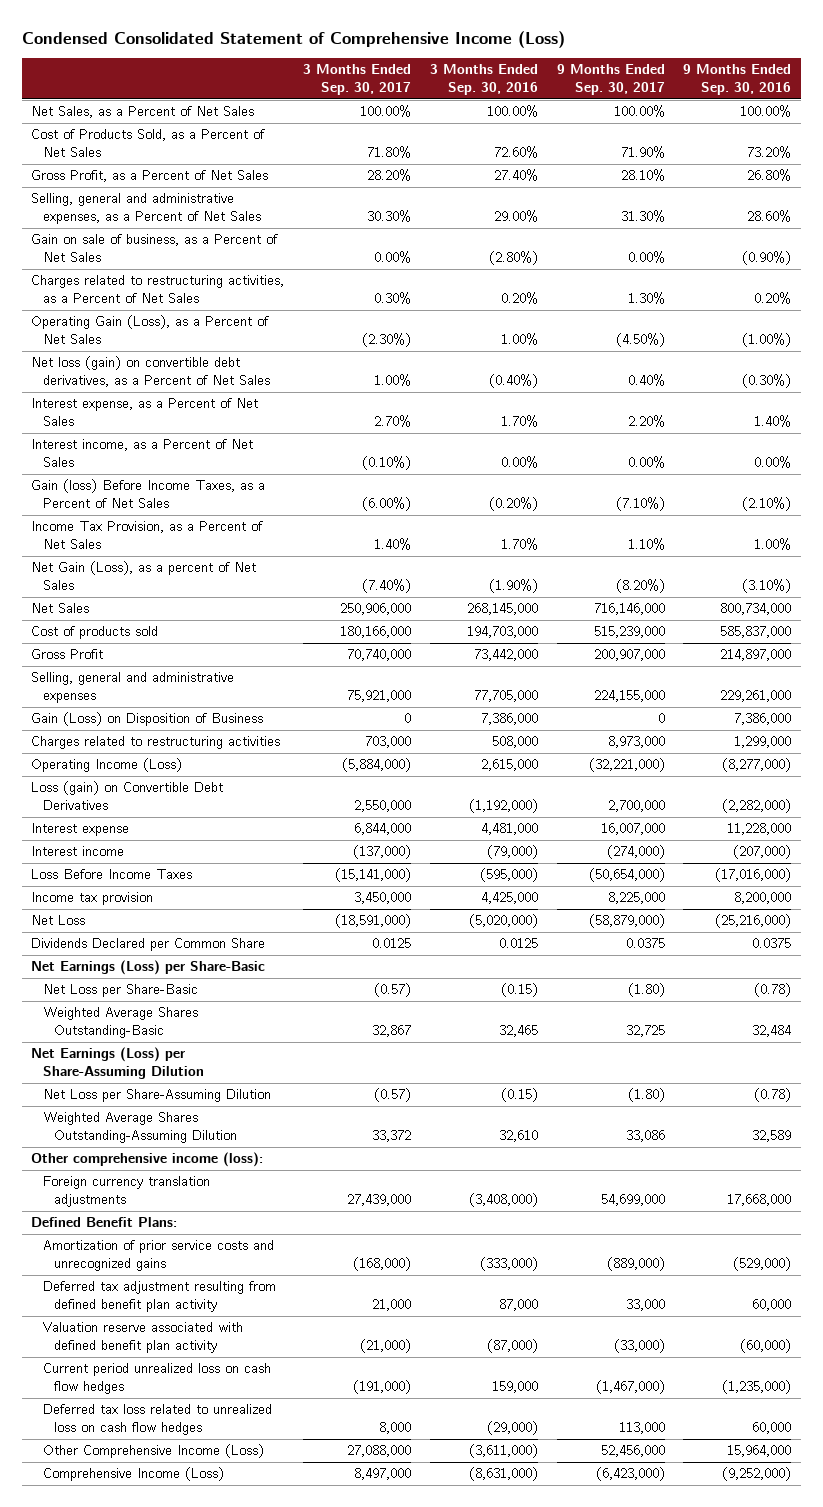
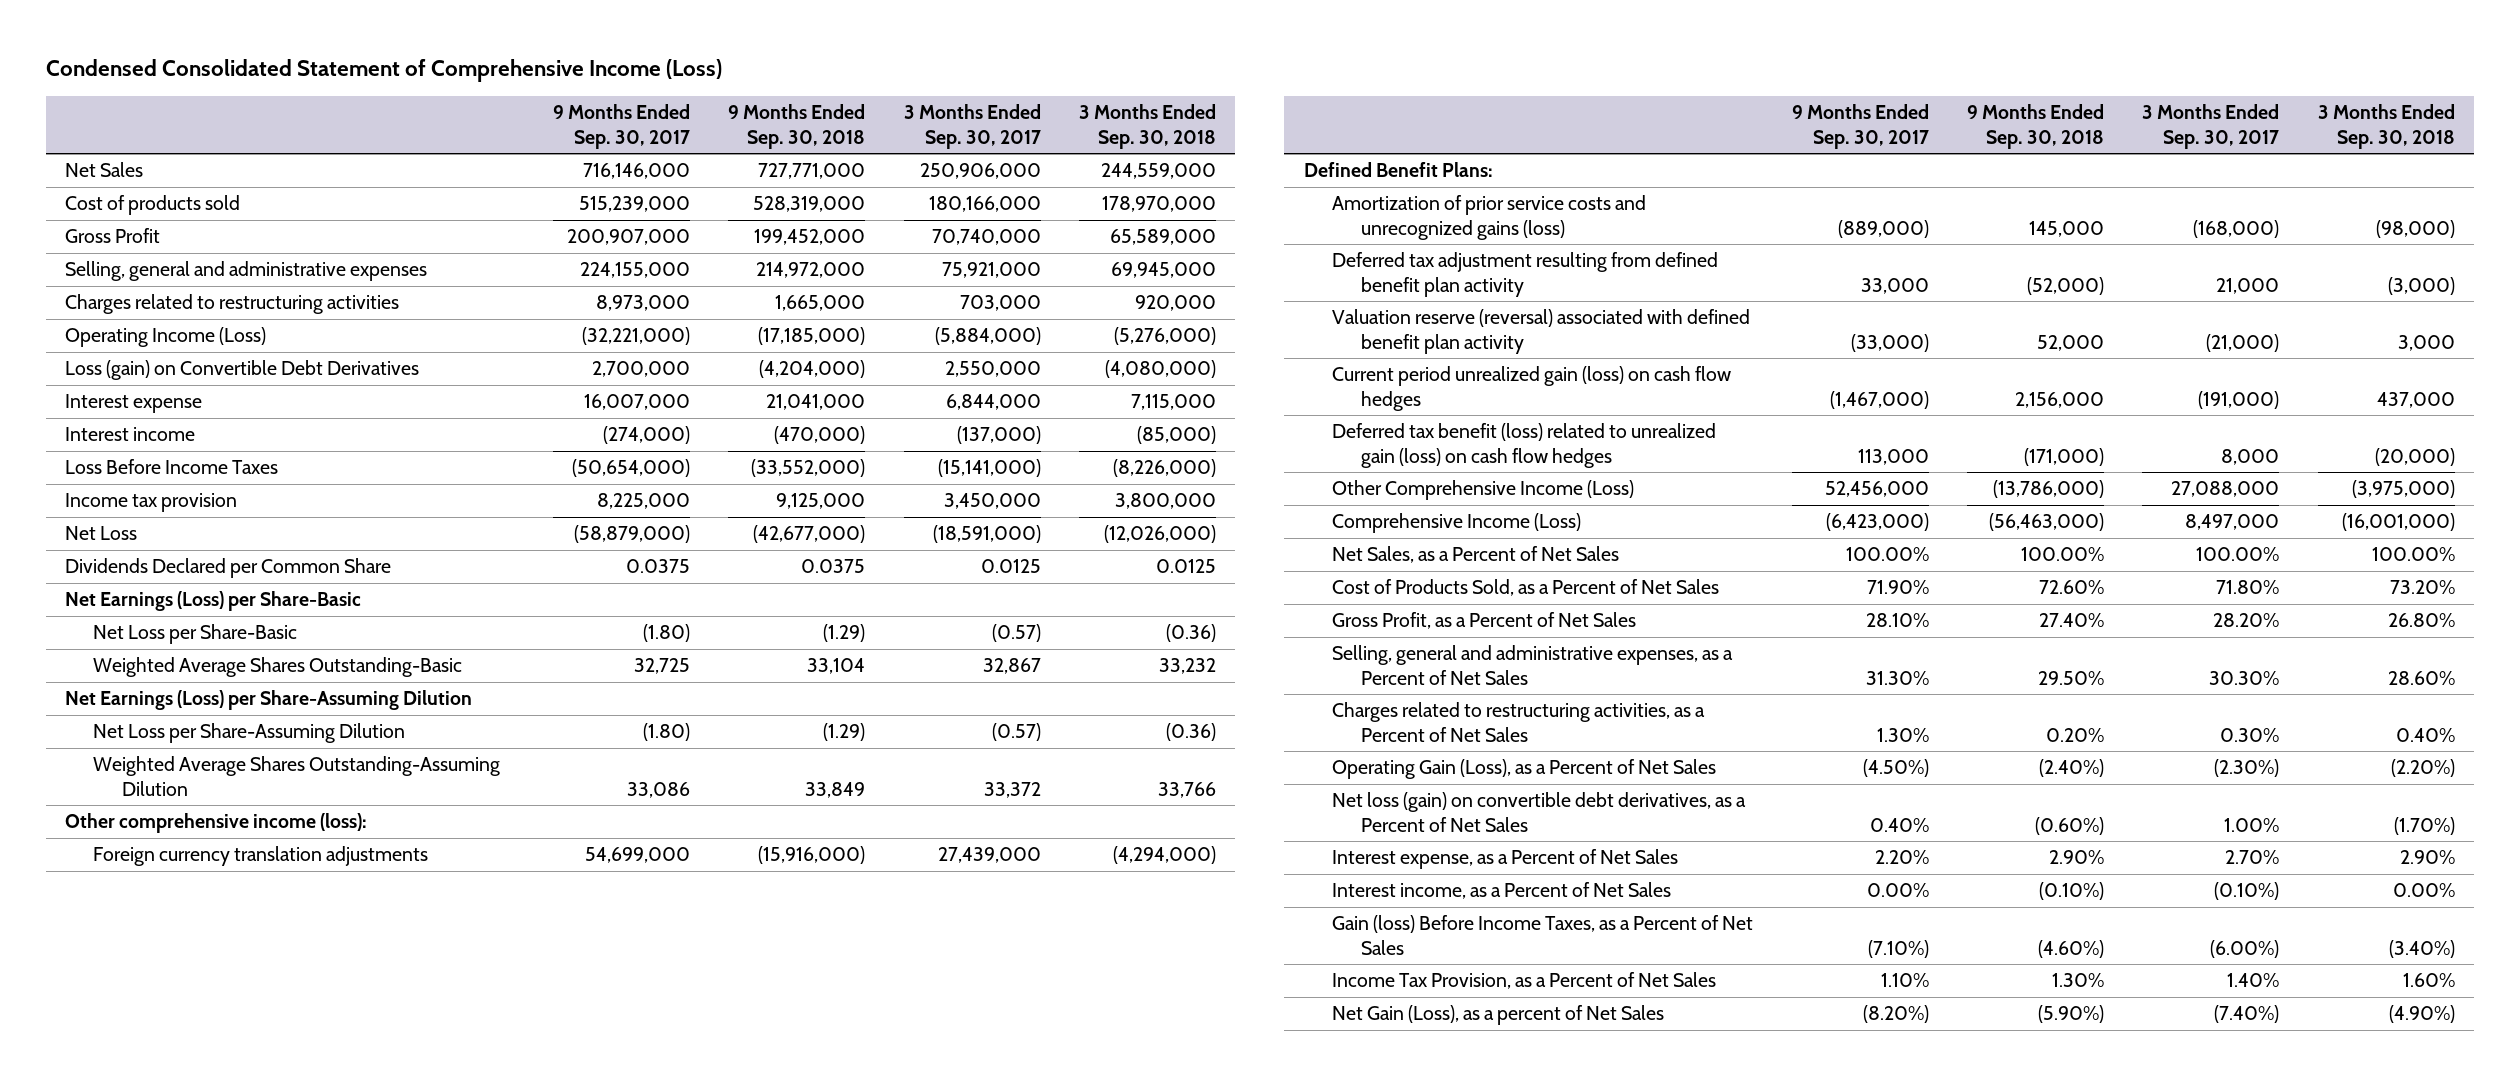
- | 3 Months Ended Sep. 30, 2017 | 3 Months Ended Sep. 30, 2016 | 9 Months Ended Sep. 30, 2017 | 9 Months Ended Sep. 30, 2016
+ | 9 Months Ended Sep. 30, 2017 | 9 Months Ended Sep. 30, 2018 | 3 Months Ended Sep. 30, 2017 | 3 Months Ended Sep. 30, 2018
- Gain on sale of business, as a Percent of Net Sales | 0.00% | (2.80%) | 0.00% | (0.90%)
- Gain (Loss) on Disposition of Business | 0 | 7,386,000 | 0 | 7,386,000
- Amortization of prior service costs and unrecognized gains | (168,000) | (333,000) | (889,000) | (529,000)
+ Amortization of prior service costs and unrecognized gains (loss) | (889,000) | 145,000 | (168,000) | (98,000)
- Valuation reserve associated with defined benefit plan activity | (21,000) | (87,000) | (33,000) | (60,000)
- Current period unrealized loss on cash flow hedges | (191,000) | 159,000 | (1,467,000) | (1,235,000)
- Deferred tax loss related to unrealized loss on cash flow hedges | 8,000 | (29,000) | 113,000 | 60,000
+ Valuation reserve (reversal) associated with defined benefit plan activity | (33,000) | 52,000 | (21,000) | 3,000
+ Current period unrealized gain (loss) on cash flow hedges | (1,467,000) | 2,156,000 | (191,000) | 437,000
+ Deferred tax benefit (loss) related to unrealized gain (loss) on cash flow hedges | 113,000 | (171,000) | 8,000 | (20,000)
moved down: Net Sales, as a Percent of Net Sales | 100.00% | 100.00% | 100.00% | 100.00%
moved down: Cost of Products Sold, as a Percent of Net Sales | 71.90% | 72.60% | 71.80% | 73.20%
moved down: Gross Profit, as a Percent of Net Sales | 28.10% | 27.40% | 28.20% | 26.80%
moved down: Selling, general and administrative expenses, as a Percent of Net Sales | 31.30% | 29.50% | 30.30% | 28.60%
moved down: Charges related to restructuring activities, as a Percent of Net Sales | 1.30% | 0.20% | 0.30% | 0.40%
moved down: Operating Gain (Loss), as a Percent of Net Sales | (4.50%) | (2.40%) | (2.30%) | (2.20%)
moved down: Net loss (gain) on convertible debt derivatives, as a Percent of Net Sales | 0.40% | (0.60%) | 1.00% | (1.70%)
moved down: Interest expense, as a Percent of Net Sales | 2.20% | 2.90% | 2.70% | 2.90%
moved down: Interest income, as a Percent of Net Sales | 0.00% | (0.10%) | (0.10%) | 0.00%
moved down: Gain (loss) Before Income Taxes, as a Percent of Net Sales | (7.10%) | (4.60%) | (6.00%) | (3.40%)
moved down: Income Tax Provision, as a Percent of Net Sales | 1.10% | 1.30% | 1.40% | 1.60%
moved down: Net Gain (Loss), as a percent of Net Sales | (8.20%) | (5.90%) | (7.40%) | (4.90%)

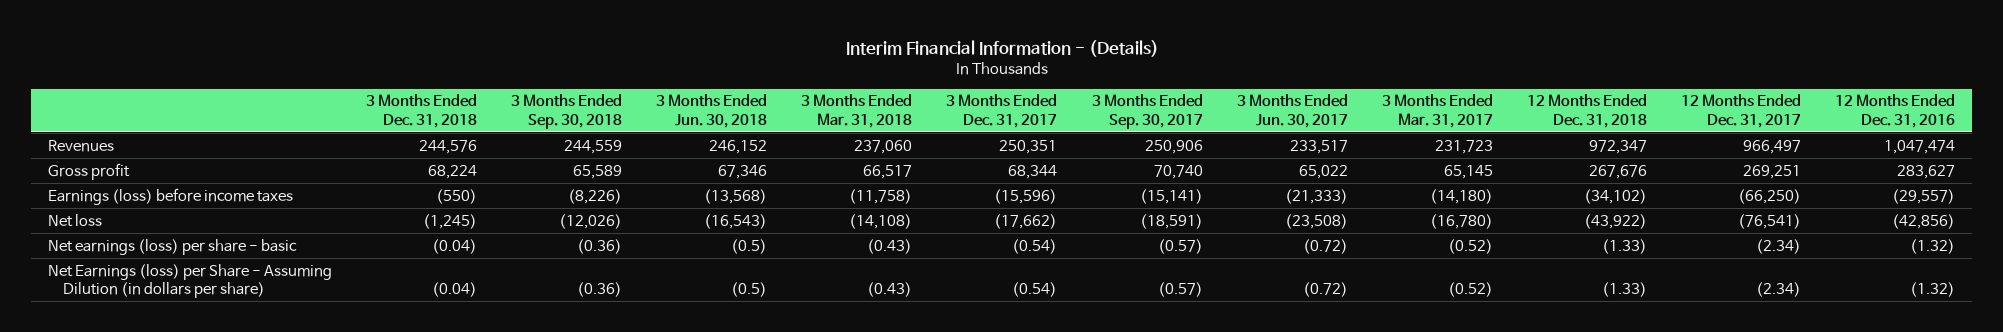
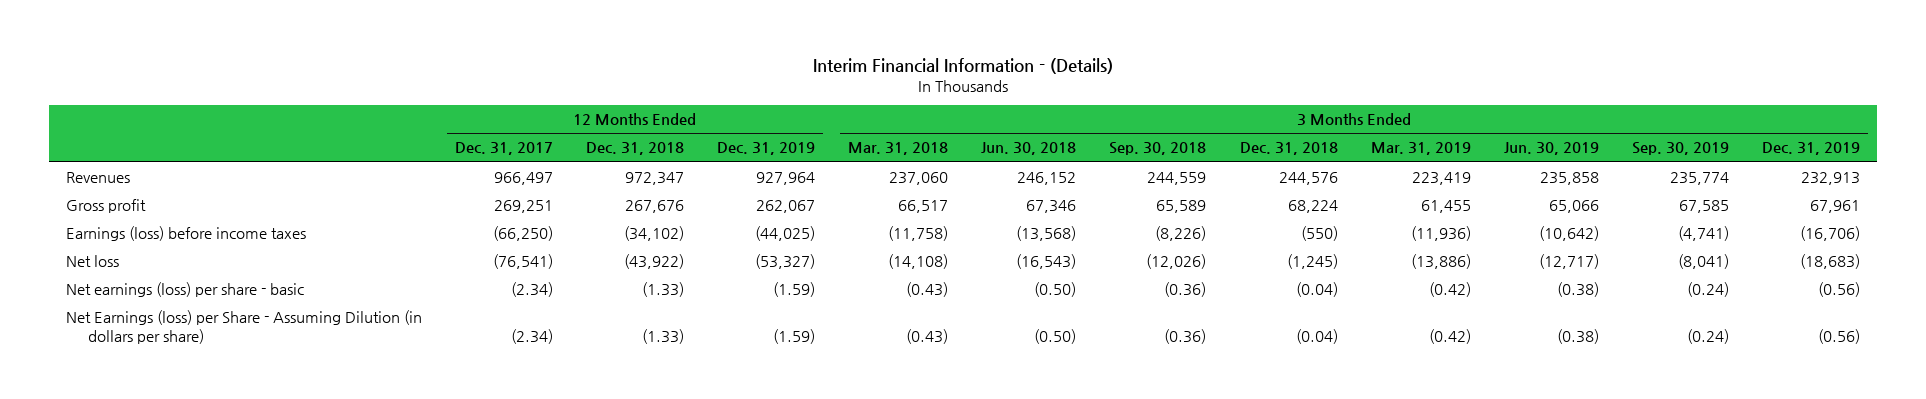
- | 3 Months Ended Dec. 31, 2018 | 3 Months Ended Sep. 30, 2018 | 3 Months Ended Jun. 30, 2018 | 3 Months Ended Mar. 31, 2018 | 3 Months Ended Dec. 31, 2017 | 3 Months Ended Sep. 30, 2017 | 3 Months Ended Jun. 30, 2017 | 3 Months Ended Mar. 31, 2017 | 12 Months Ended Dec. 31, 2018 | 12 Months Ended Dec. 31, 2017 | 12 Months Ended Dec. 31, 2016
+ | 12 Months Ended Dec. 31, 2017 | 12 Months Ended Dec. 31, 2018 | 12 Months Ended Dec. 31, 2019 | 3 Months Ended Mar. 31, 2018 | 3 Months Ended Jun. 30, 2018 | 3 Months Ended Sep. 30, 2018 | 3 Months Ended Dec. 31, 2018 | 3 Months Ended Mar. 31, 2019 | 3 Months Ended Jun. 30, 2019 | 3 Months Ended Sep. 30, 2019 | 3 Months Ended Dec. 31, 2019
- Net earnings (loss) per share - basic | (0.04) | (0.36) | (0.5) | (0.43) | (0.54) | (0.57) | (0.72) | (0.52) | (1.33) | (2.34) | (1.32)
- Net Earnings (loss) per Share - Assuming Dilution (in dollars per share) | (0.04) | (0.36) | (0.5) | (0.43) | (0.54) | (0.57) | (0.72) | (0.52) | (1.33) | (2.34) | (1.32)
+ Net earnings (loss) per share - basic | (2.34) | (1.33) | (1.59) | (0.43) | (0.50) | (0.36) | (0.04) | (0.42) | (0.38) | (0.24) | (0.56)
+ Net Earnings (loss) per Share - Assuming Dilution (in dollars per share) | (2.34) | (1.33) | (1.59) | (0.43) | (0.50) | (0.36) | (0.04) | (0.42) | (0.38) | (0.24) | (0.56)

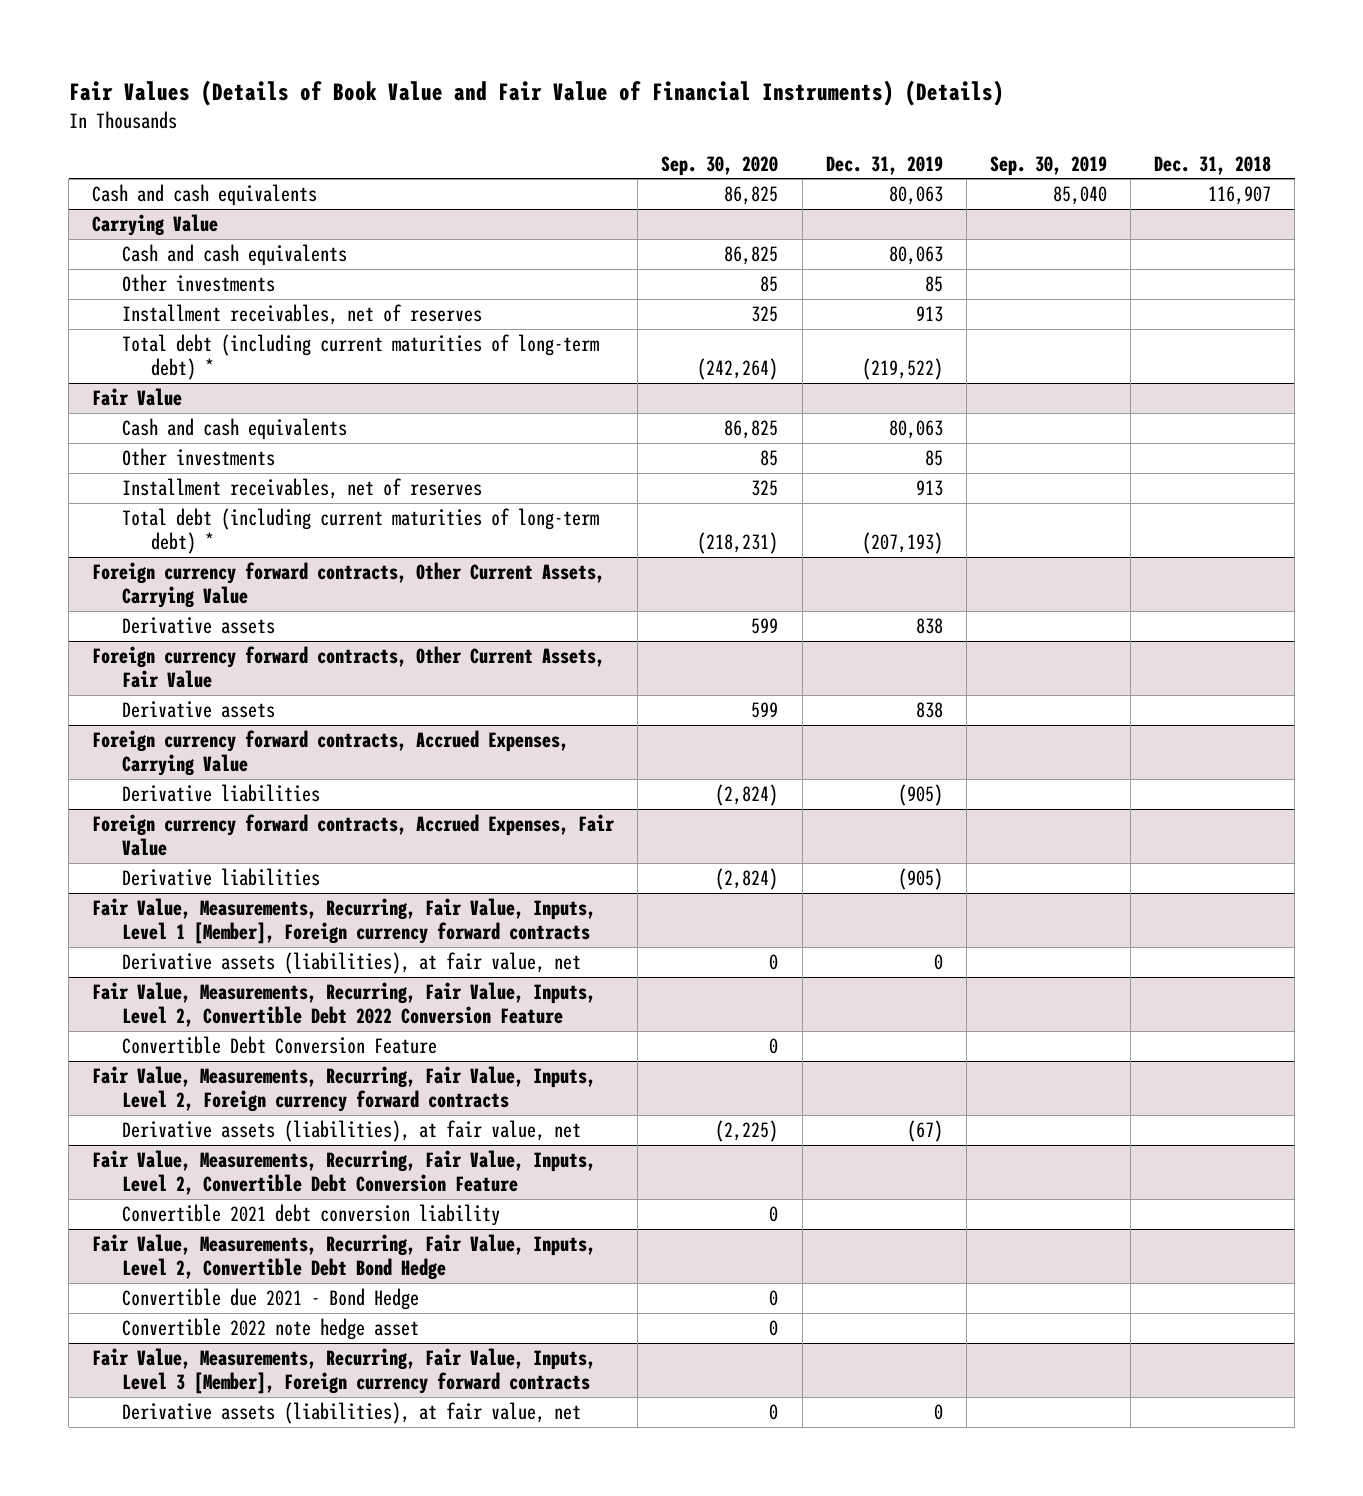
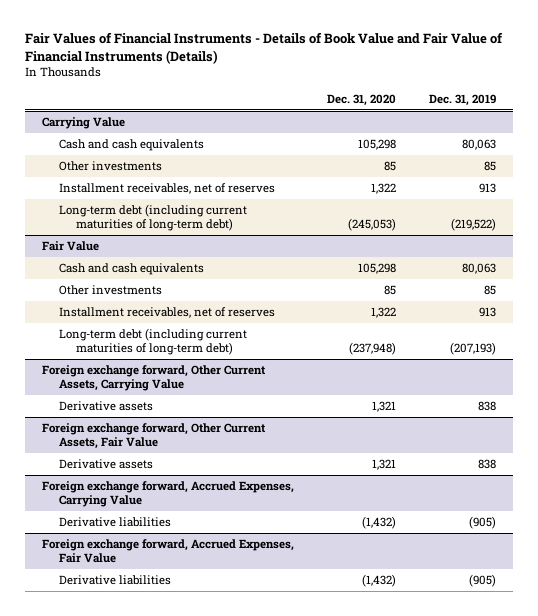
- Fair Values (Details of Book Value and Fair Value of Financial Instruments) (Details)
+ Fair Values of Financial Instruments - Details of Book Value and Fair Value of Financial Instruments (Details)
- | Sep. 30, 2020 | Dec. 31, 2019 | Sep. 30, 2019 | Dec. 31, 2018
+ | Dec. 31, 2020 | Dec. 31, 2019
- Cash and cash equivalents | 86,825 | 80,063 | 85,040 | 116,907
@ Carrying Value
- Total debt (including current maturities of long-term debt) * | (242,264) | (219,522) | |
+ Long-term debt (including current maturities of long-term debt) | (245,053) | (219,522)
@ Fair Value
- Total debt (including current maturities of long-term debt) * | (218,231) | (207,193) | |
- Foreign currency forward contracts, Other Current Assets, Carrying Value
@ Fair Value
+ Long-term debt (including current maturities of long-term debt) | (237,948) | (207,193)
+ Foreign exchange forward, Other Current Assets, Carrying Value
- Foreign currency forward contracts, Other Current Assets, Fair Value
+ Foreign exchange forward, Other Current Assets, Fair Value
- Foreign currency forward contracts, Accrued Expenses, Carrying Value
+ Foreign exchange forward, Accrued Expenses, Carrying Value
- Foreign currency forward contracts, Accrued Expenses, Fair Value
+ Foreign exchange forward, Accrued Expenses, Fair Value
- Fair Value, Measurements, Recurring, Fair Value, Inputs, Level 1 [Member], Foreign currency forward contracts
- Derivative assets (liabilities), at fair value, net | 0 | 0 | |
- Fair Value, Measurements, Recurring, Fair Value, Inputs, Level 2, Convertible Debt 2022 Conversion Feature
- Convertible Debt Conversion Feature | 0 | | |
- Fair Value, Measurements, Recurring, Fair Value, Inputs, Level 2, Foreign currency forward contracts
- Derivative assets (liabilities), at fair value, net | (2,225) | (67) | |
- Fair Value, Measurements, Recurring, Fair Value, Inputs, Level 2, Convertible Debt Conversion Feature
- Convertible 2021 debt conversion liability | 0 | | |
- Fair Value, Measurements, Recurring, Fair Value, Inputs, Level 2, Convertible Debt Bond Hedge
- Convertible due 2021 - Bond Hedge | 0 | | |
- Convertible 2022 note hedge asset | 0 | | |
- Fair Value, Measurements, Recurring, Fair Value, Inputs, Level 3 [Member], Foreign currency forward contracts
- Derivative assets (liabilities), at fair value, net | 0 | 0 | |

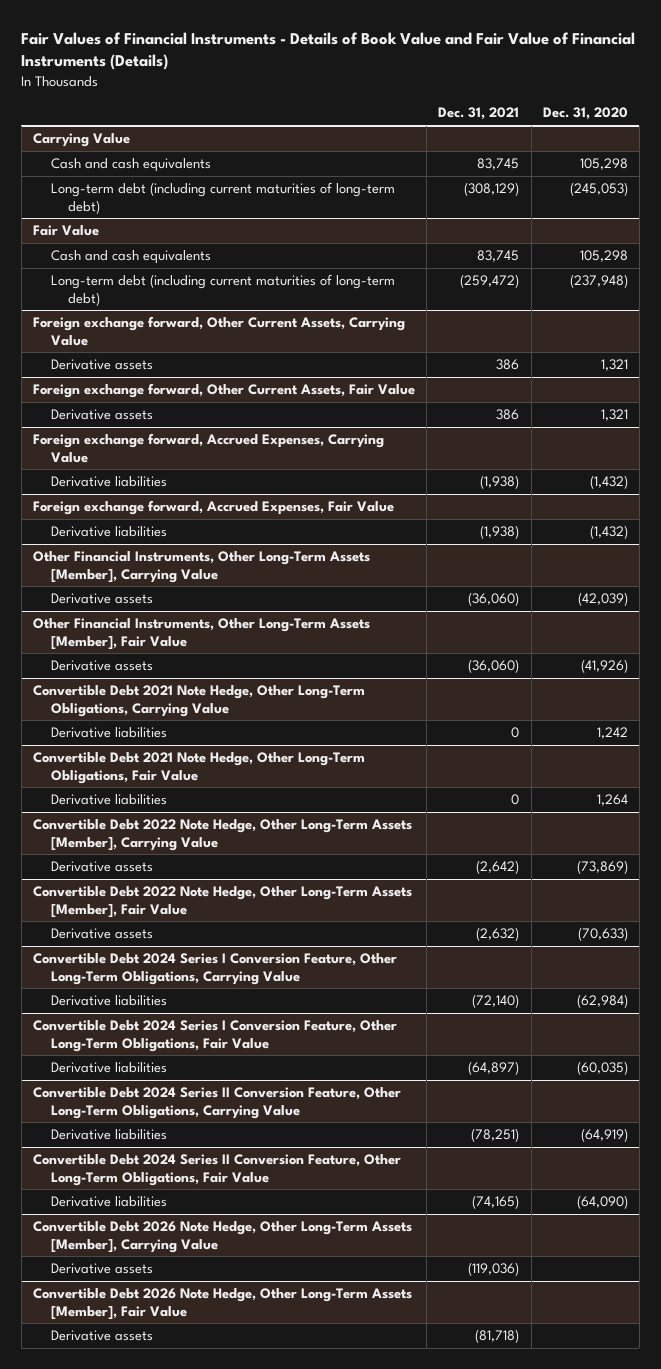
- | Dec. 31, 2020 | Dec. 31, 2019
+ | Dec. 31, 2021 | Dec. 31, 2020
@ Carrying Value
- Other investments | 85 | 85
- Installment receivables, net of reserves | 1,322 | 913
@ Fair Value
- Other investments | 85 | 85
- Installment receivables, net of reserves | 1,322 | 913
+ Other Financial Instruments, Other Long-Term Assets [Member], Carrying Value
+ Derivative assets | (36,060) | (42,039)
+ Other Financial Instruments, Other Long-Term Assets [Member], Fair Value
+ Derivative assets | (36,060) | (41,926)
+ Convertible Debt 2021 Note Hedge, Other Long-Term Obligations, Carrying Value
+ Derivative liabilities | 0 | 1,242
+ Convertible Debt 2021 Note Hedge, Other Long-Term Obligations, Fair Value
+ Derivative liabilities | 0 | 1,264
+ Convertible Debt 2022 Note Hedge, Other Long-Term Assets [Member], Carrying Value
+ Derivative assets | (2,642) | (73,869)
+ Convertible Debt 2022 Note Hedge, Other Long-Term Assets [Member], Fair Value
+ Derivative assets | (2,632) | (70,633)
+ Convertible Debt 2024 Series I Conversion Feature, Other Long-Term Obligations, Carrying Value
+ Derivative liabilities | (72,140) | (62,984)
+ Convertible Debt 2024 Series I Conversion Feature, Other Long-Term Obligations, Fair Value
+ Derivative liabilities | (64,897) | (60,035)
+ Convertible Debt 2024 Series II Conversion Feature, Other Long-Term Obligations, Carrying Value
+ Derivative liabilities | (78,251) | (64,919)
+ Convertible Debt 2024 Series II Conversion Feature, Other Long-Term Obligations, Fair Value
+ Derivative liabilities | (74,165) | (64,090)
+ Convertible Debt 2026 Note Hedge, Other Long-Term Assets [Member], Carrying Value
+ Derivative assets | (119,036) |
+ Convertible Debt 2026 Note Hedge, Other Long-Term Assets [Member], Fair Value
+ Derivative assets | (81,718) |

